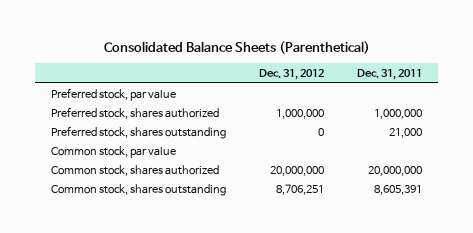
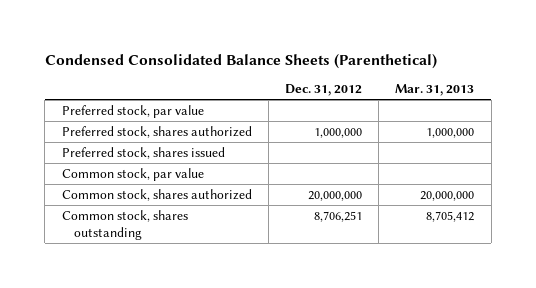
- Consolidated Balance Sheets (Parenthetical)
+ Condensed Consolidated Balance Sheets (Parenthetical)
- | Dec. 31, 2012 | Dec. 31, 2011
+ | Dec. 31, 2012 | Mar. 31, 2013
- Preferred stock, shares outstanding | 0 | 21,000
+ Preferred stock, shares issued

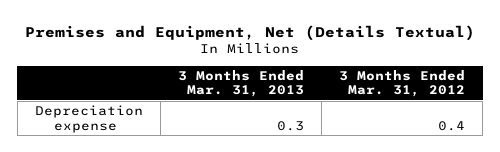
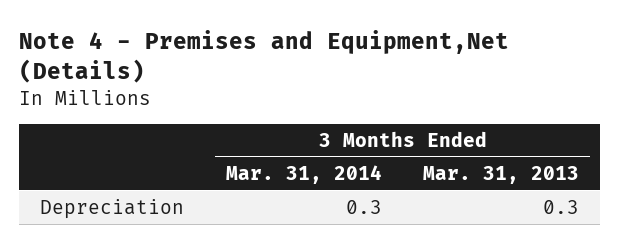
- Premises and Equipment, Net (Details Textual)
+ Note 4 - Premises and Equipment,Net (Details)
- | 3 Months Ended Mar. 31, 2013 | 3 Months Ended Mar. 31, 2012
+ | 3 Months Ended Mar. 31, 2014 | 3 Months Ended Mar. 31, 2013
- Depreciation expense | 0.3 | 0.4
+ Depreciation | 0.3 | 0.3

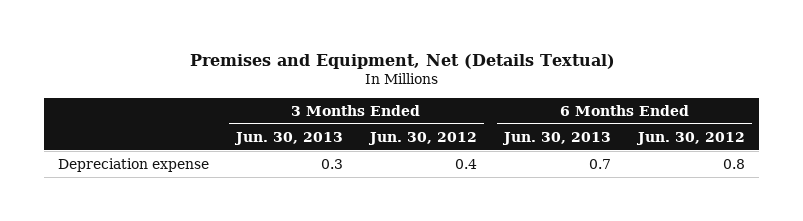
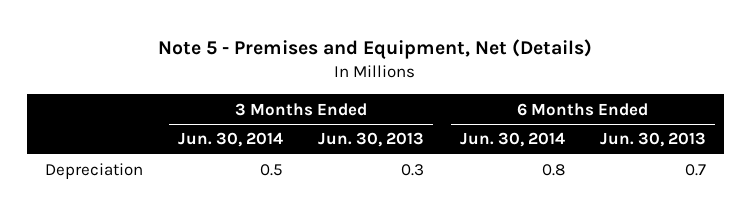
- Premises and Equipment, Net (Details Textual)
+ Note 5 - Premises and Equipment, Net (Details)
- | 3 Months Ended Jun. 30, 2013 | 3 Months Ended Jun. 30, 2012 | 6 Months Ended Jun. 30, 2013 | 6 Months Ended Jun. 30, 2012
+ | 3 Months Ended Jun. 30, 2014 | 3 Months Ended Jun. 30, 2013 | 6 Months Ended Jun. 30, 2014 | 6 Months Ended Jun. 30, 2013
- Depreciation expense | 0.3 | 0.4 | 0.7 | 0.8
+ Depreciation | 0.5 | 0.3 | 0.8 | 0.7

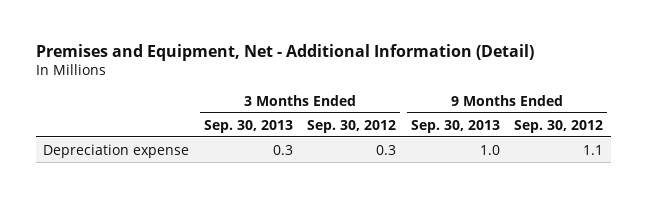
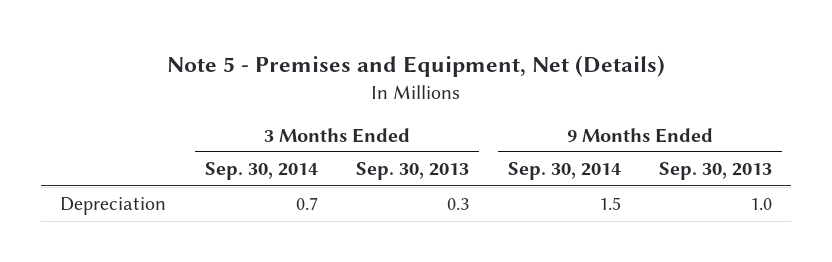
- Premises and Equipment, Net - Additional Information (Detail)
+ Note 5 - Premises and Equipment, Net (Details)
- | 3 Months Ended Sep. 30, 2013 | 3 Months Ended Sep. 30, 2012 | 9 Months Ended Sep. 30, 2013 | 9 Months Ended Sep. 30, 2012
+ | 3 Months Ended Sep. 30, 2014 | 3 Months Ended Sep. 30, 2013 | 9 Months Ended Sep. 30, 2014 | 9 Months Ended Sep. 30, 2013
- Depreciation expense | 0.3 | 0.3 | 1.0 | 1.1
+ Depreciation | 0.7 | 0.3 | 1.5 | 1.0

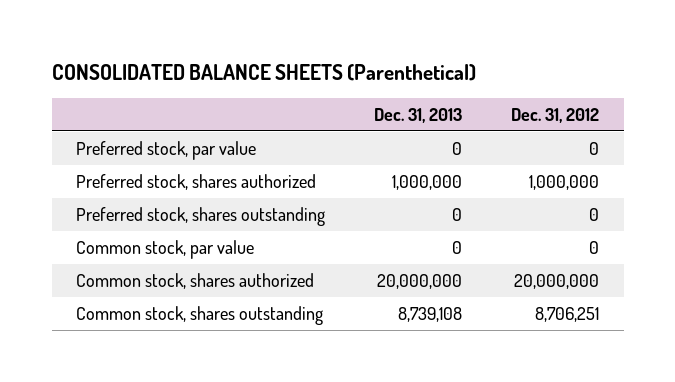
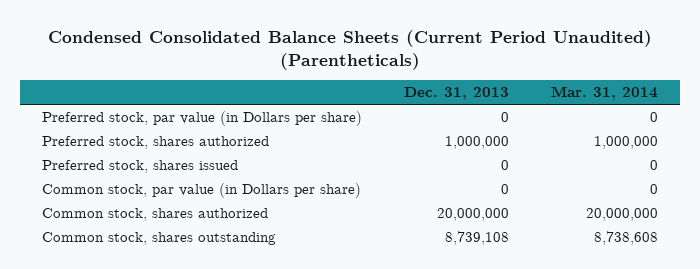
- CONSOLIDATED BALANCE SHEETS (Parenthetical)
+ Condensed Consolidated Balance Sheets (Current Period Unaudited) (Parentheticals)
- | Dec. 31, 2013 | Dec. 31, 2012
+ | Dec. 31, 2013 | Mar. 31, 2014
- Preferred stock, par value | 0 | 0
+ Preferred stock, par value (in Dollars per share) | 0 | 0
- Preferred stock, shares outstanding | 0 | 0
- Common stock, par value | 0 | 0
+ Preferred stock, shares issued | 0 | 0
+ Common stock, par value (in Dollars per share) | 0 | 0

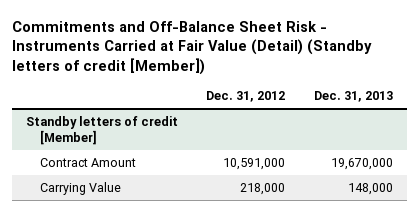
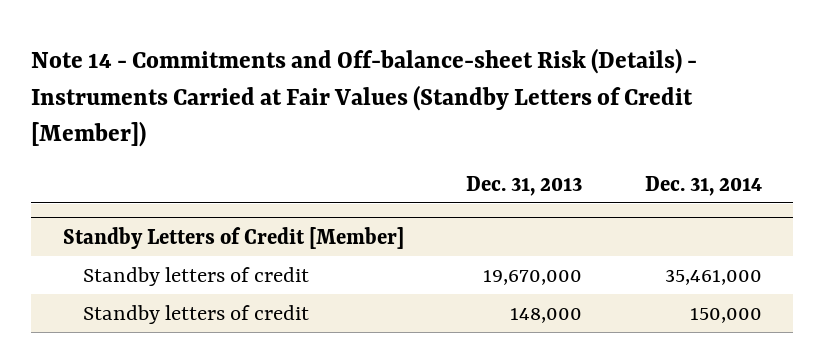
- Commitments and Off-Balance Sheet Risk - Instruments Carried at Fair Value (Detail) (Standby letters of credit [Member])
+ Note 14 - Commitments and Off-balance-sheet Risk (Details) - Instruments Carried at Fair Values (Standby Letters of Credit [Member])
- | Dec. 31, 2012 | Dec. 31, 2013
+ | Dec. 31, 2013 | Dec. 31, 2014
- Standby letters of credit [Member]
- Contract Amount | 10,591,000 | 19,670,000
- Carrying Value | 218,000 | 148,000
+ Standby Letters of Credit [Member]
+ Standby letters of credit | 19,670,000 | 35,461,000
+ Standby letters of credit | 148,000 | 150,000

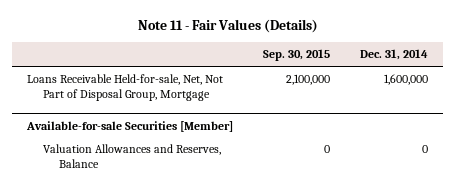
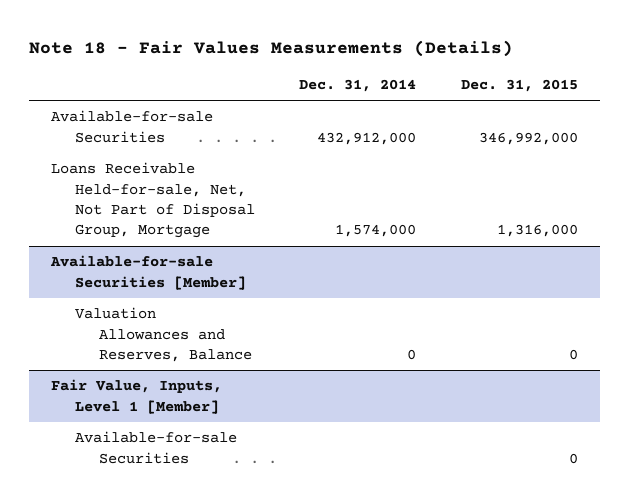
- Note 11 - Fair Values (Details)
+ Note 18 - Fair Values Measurements (Details)
- | Sep. 30, 2015 | Dec. 31, 2014
+ | Dec. 31, 2014 | Dec. 31, 2015
- Loans Receivable Held-for-sale, Net, Not Part of Disposal Group, Mortgage | 2,100,000 | 1,600,000
+ Available-for-sale Securities | 432,912,000 | 346,992,000
+ Loans Receivable Held-for-sale, Net, Not Part of Disposal Group, Mortgage | 1,574,000 | 1,316,000
+ Fair Value, Inputs, Level 1 [Member]
+ Available-for-sale Securities | | 0

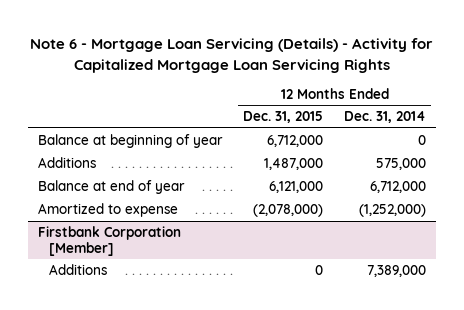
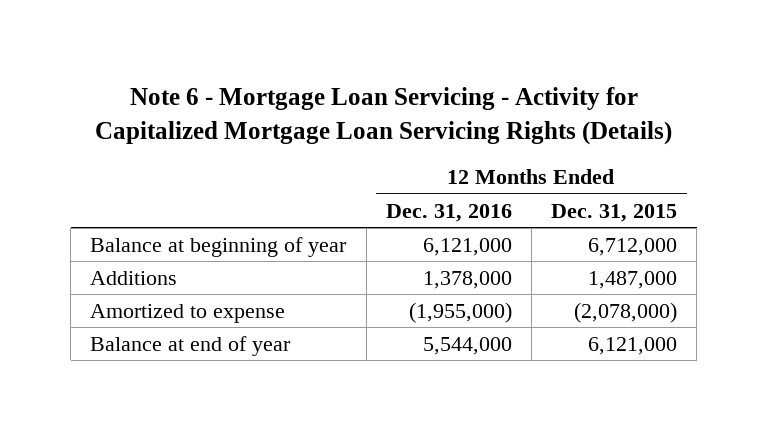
- Note 6 - Mortgage Loan Servicing (Details) - Activity for Capitalized Mortgage Loan Servicing Rights
+ Note 6 - Mortgage Loan Servicing - Activity for Capitalized Mortgage Loan Servicing Rights (Details)
- | 12 Months Ended Dec. 31, 2015 | 12 Months Ended Dec. 31, 2014
+ | 12 Months Ended Dec. 31, 2016 | 12 Months Ended Dec. 31, 2015
- Firstbank Corporation [Member]
- Additions | 0 | 7,389,000
moved down: Balance at end of year | 5,544,000 | 6,121,000

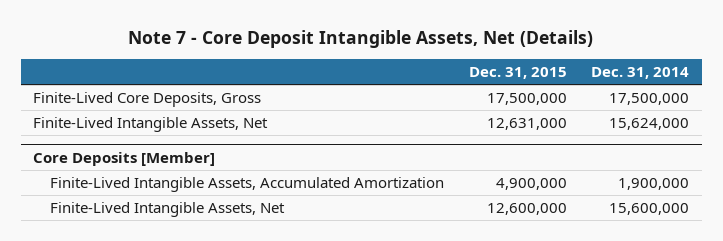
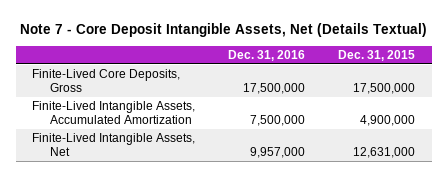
- Note 7 - Core Deposit Intangible Assets, Net (Details)
+ Note 7 - Core Deposit Intangible Assets, Net (Details Textual)
- | Dec. 31, 2015 | Dec. 31, 2014
+ | Dec. 31, 2016 | Dec. 31, 2015
- Core Deposits [Member]
- Finite-Lived Intangible Assets, Net | 12,600,000 | 15,600,000
moved down: Finite-Lived Intangible Assets, Net | 9,957,000 | 12,631,000

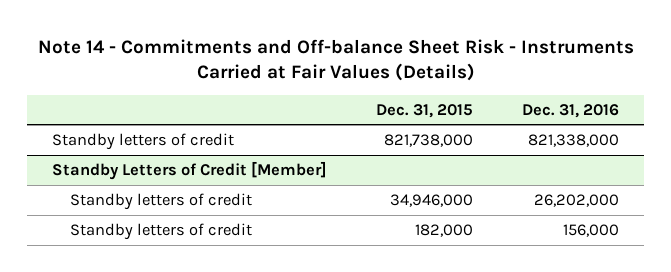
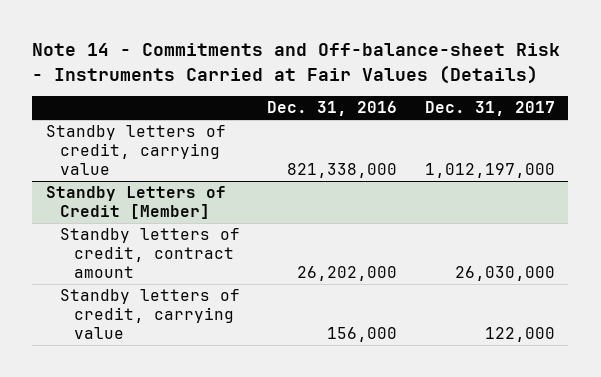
- Note 14 - Commitments and Off-balance Sheet Risk - Instruments Carried at Fair Values (Details)
+ Note 14 - Commitments and Off-balance-sheet Risk - Instruments Carried at Fair Values (Details)
- | Dec. 31, 2015 | Dec. 31, 2016
+ | Dec. 31, 2016 | Dec. 31, 2017
- Standby letters of credit | 821,738,000 | 821,338,000
+ Standby letters of credit, carrying value | 821,338,000 | 1,012,197,000
@ Standby Letters of Credit [Member]
- Standby letters of credit | 34,946,000 | 26,202,000
- Standby letters of credit | 182,000 | 156,000
+ Standby letters of credit, contract amount | 26,202,000 | 26,030,000
+ Standby letters of credit, carrying value | 156,000 | 122,000

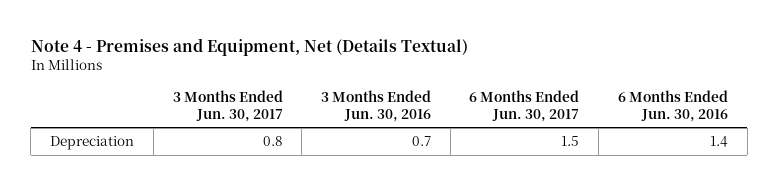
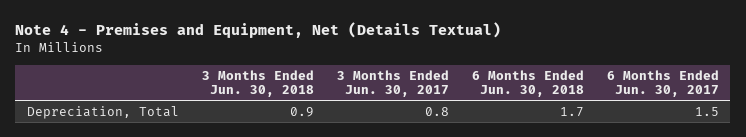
- | 3 Months Ended Jun. 30, 2017 | 3 Months Ended Jun. 30, 2016 | 6 Months Ended Jun. 30, 2017 | 6 Months Ended Jun. 30, 2016
+ | 3 Months Ended Jun. 30, 2018 | 3 Months Ended Jun. 30, 2017 | 6 Months Ended Jun. 30, 2018 | 6 Months Ended Jun. 30, 2017
- Depreciation | 0.8 | 0.7 | 1.5 | 1.4
+ Depreciation, Total | 0.9 | 0.8 | 1.7 | 1.5

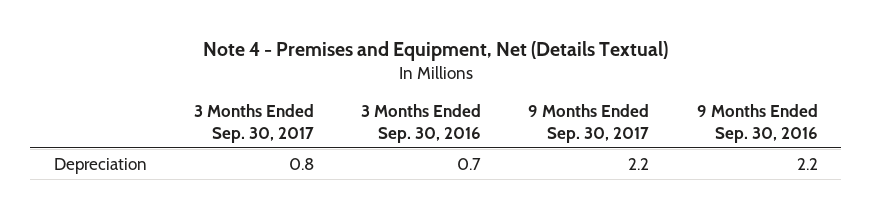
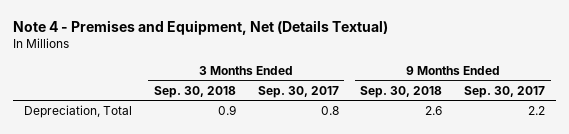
- | 3 Months Ended Sep. 30, 2017 | 3 Months Ended Sep. 30, 2016 | 9 Months Ended Sep. 30, 2017 | 9 Months Ended Sep. 30, 2016
+ | 3 Months Ended Sep. 30, 2018 | 3 Months Ended Sep. 30, 2017 | 9 Months Ended Sep. 30, 2018 | 9 Months Ended Sep. 30, 2017
- Depreciation | 0.8 | 0.7 | 2.2 | 2.2
+ Depreciation, Total | 0.9 | 0.8 | 2.6 | 2.2

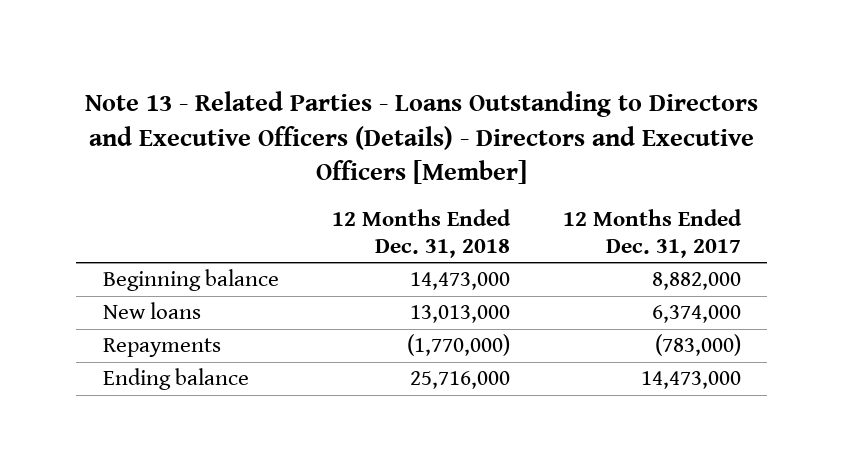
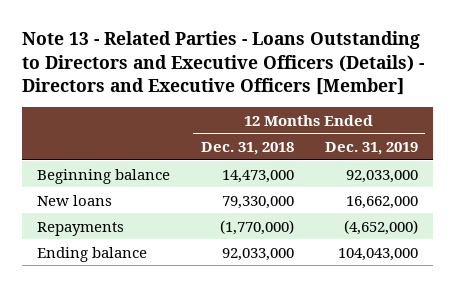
- | 12 Months Ended Dec. 31, 2018 | 12 Months Ended Dec. 31, 2017
+ | 12 Months Ended Dec. 31, 2018 | 12 Months Ended Dec. 31, 2019
- New loans | 13,013,000 | 6,374,000
+ New loans | 79,330,000 | 16,662,000
- Ending balance | 25,716,000 | 14,473,000
+ Ending balance | 92,033,000 | 104,043,000

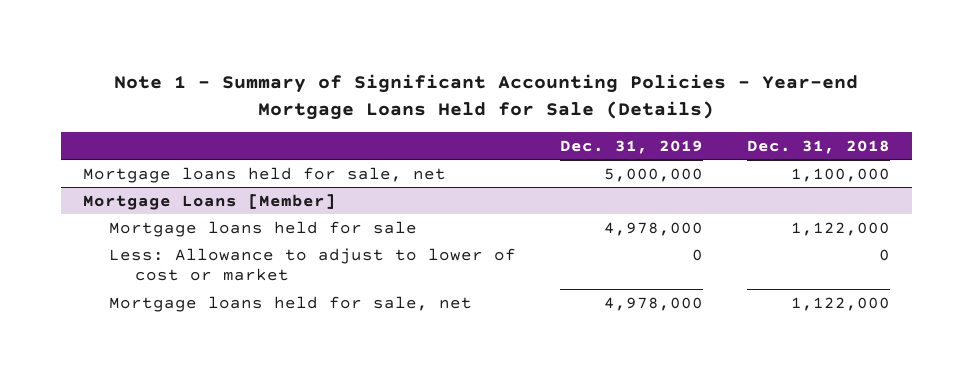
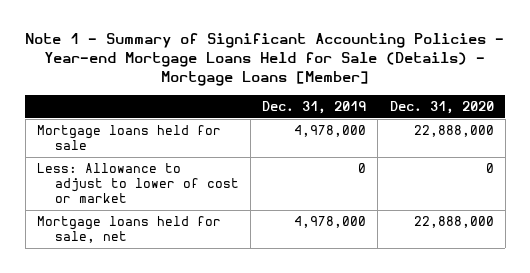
- Note 1 - Summary of Significant Accounting Policies - Year-end Mortgage Loans Held for Sale (Details)
+ Note 1 - Summary of Significant Accounting Policies - Year-end Mortgage Loans Held for Sale (Details) - Mortgage Loans [Member]
- | Dec. 31, 2019 | Dec. 31, 2018
+ | Dec. 31, 2019 | Dec. 31, 2020
- Mortgage loans held for sale, net | 5,000,000 | 1,100,000
- Mortgage Loans [Member]

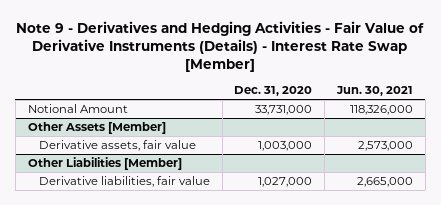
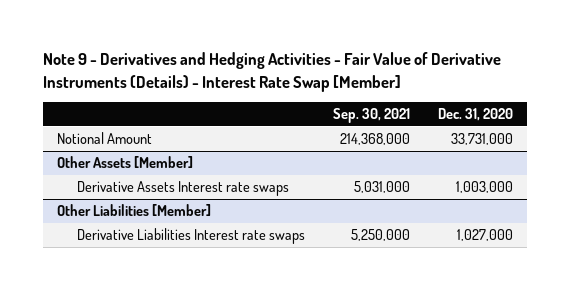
- | Dec. 31, 2020 | Jun. 30, 2021
+ | Sep. 30, 2021 | Dec. 31, 2020
@ Other Assets [Member]
- Derivative assets, fair value | 1,003,000 | 2,573,000
+ Derivative Assets Interest rate swaps | 5,031,000 | 1,003,000
@ Other Liabilities [Member]
- Derivative liabilities, fair value | 1,027,000 | 2,665,000
+ Derivative Liabilities Interest rate swaps | 5,250,000 | 1,027,000

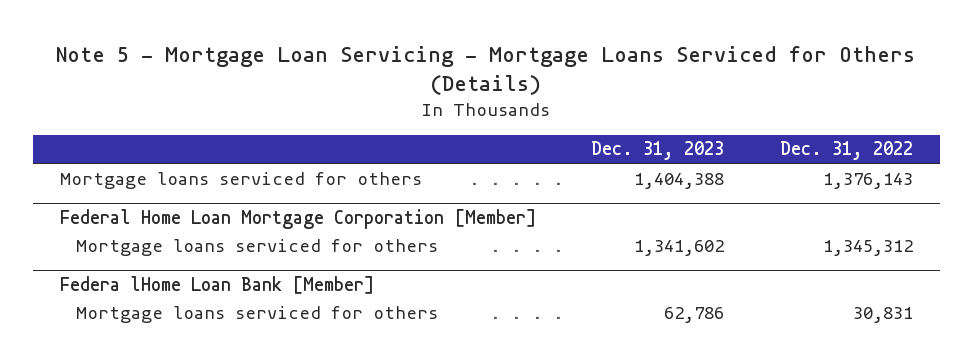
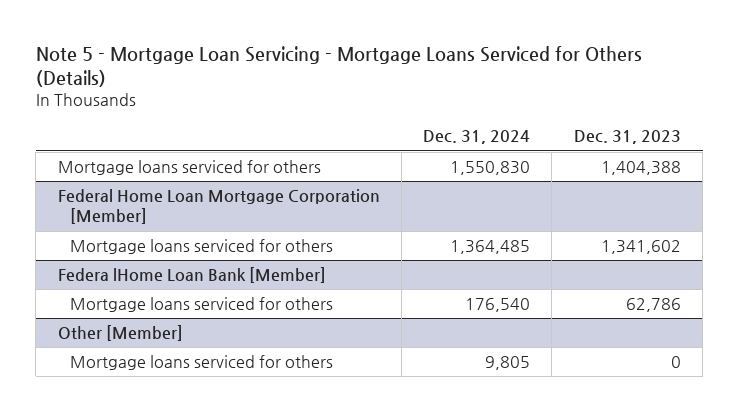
- | Dec. 31, 2023 | Dec. 31, 2022
+ | Dec. 31, 2024 | Dec. 31, 2023
+ Other [Member]
+ Mortgage loans serviced for others | 9,805 | 0

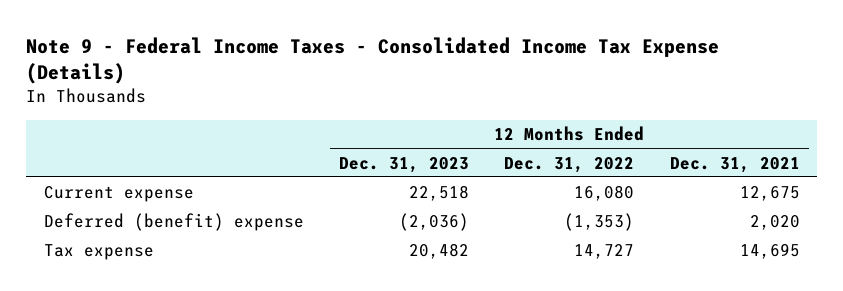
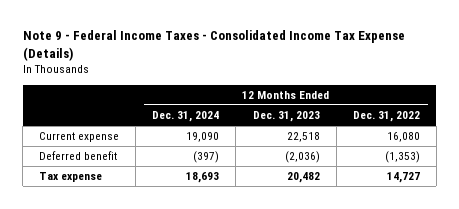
- | 12 Months Ended Dec. 31, 2023 | 12 Months Ended Dec. 31, 2022 | 12 Months Ended Dec. 31, 2021
+ | 12 Months Ended Dec. 31, 2024 | 12 Months Ended Dec. 31, 2023 | 12 Months Ended Dec. 31, 2022
- Deferred (benefit) expense | (2,036) | (1,353) | 2,020
+ Deferred benefit | (397) | (2,036) | (1,353)

